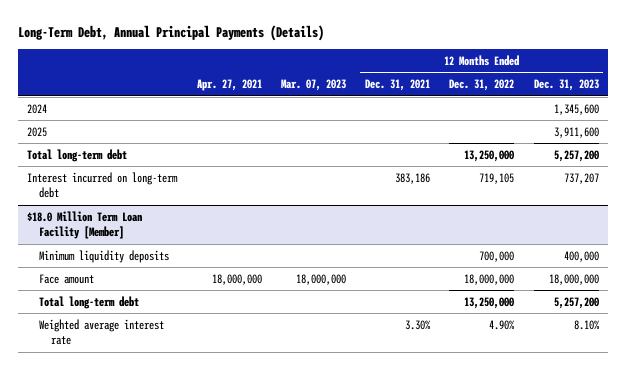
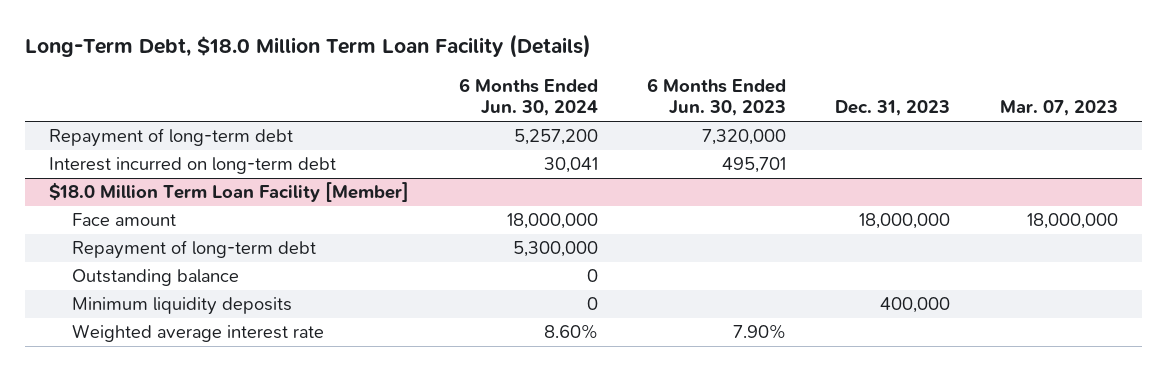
- Long-Term Debt, Annual Principal Payments (Details)
+ Long-Term Debt, $18.0 Million Term Loan Facility (Details)
- | Apr. 27, 2021 | Mar. 07, 2023 | 12 Months Ended Dec. 31, 2021 | 12 Months Ended Dec. 31, 2022 | 12 Months Ended Dec. 31, 2023
+ | 6 Months Ended Jun. 30, 2024 | 6 Months Ended Jun. 30, 2023 | Dec. 31, 2023 | Mar. 07, 2023
- 2024 | | | | | 1,345,600
- 2025 | | | | | 3,911,600
- Total long-term debt | | | | 13,250,000 | 5,257,200
+ Repayment of long-term debt | 5,257,200 | 7,320,000 | |
@ $18.0 Million Term Loan Facility [Member]
- Total long-term debt | | | | 13,250,000 | 5,257,200
+ Repayment of long-term debt | 5,300,000 | | |
+ Outstanding balance | 0 | | |
moved down: Minimum liquidity deposits | 0 | | 400,000 |

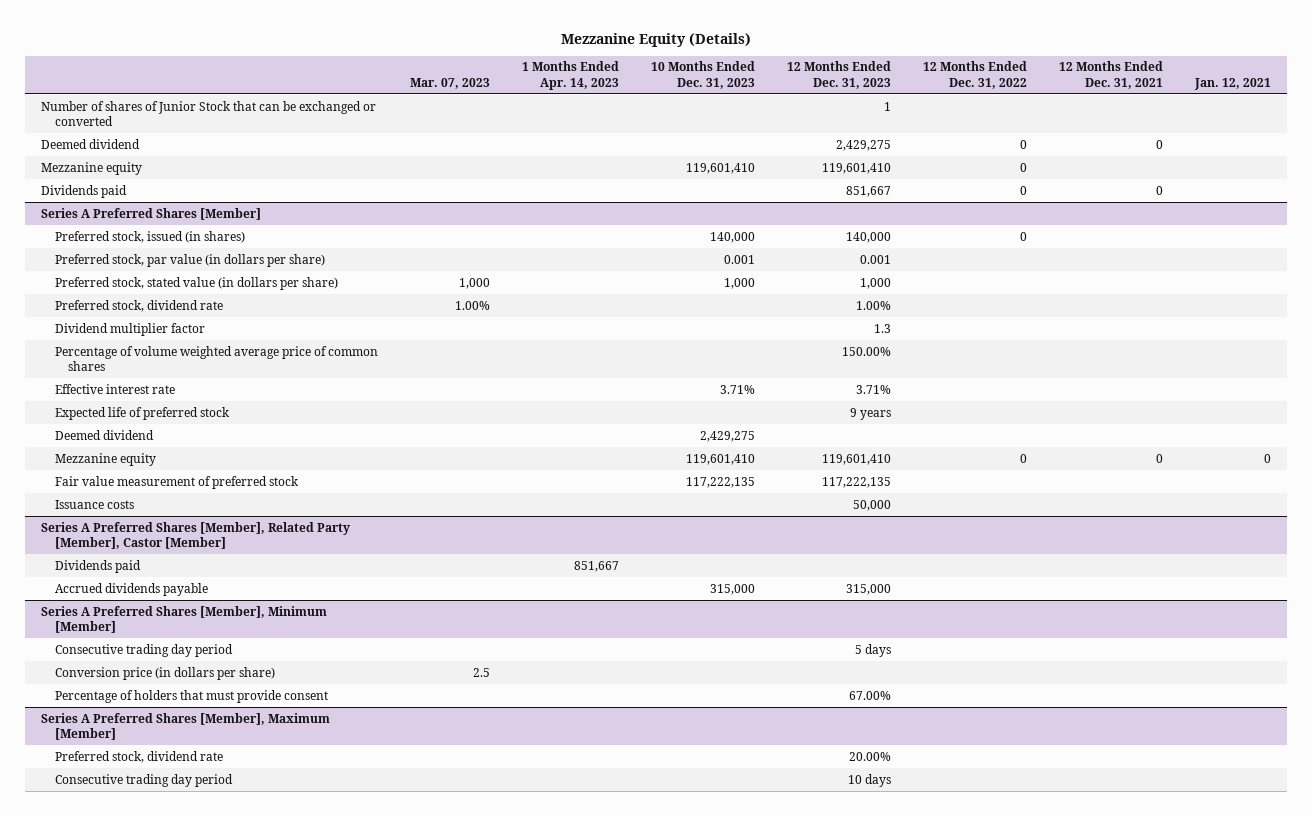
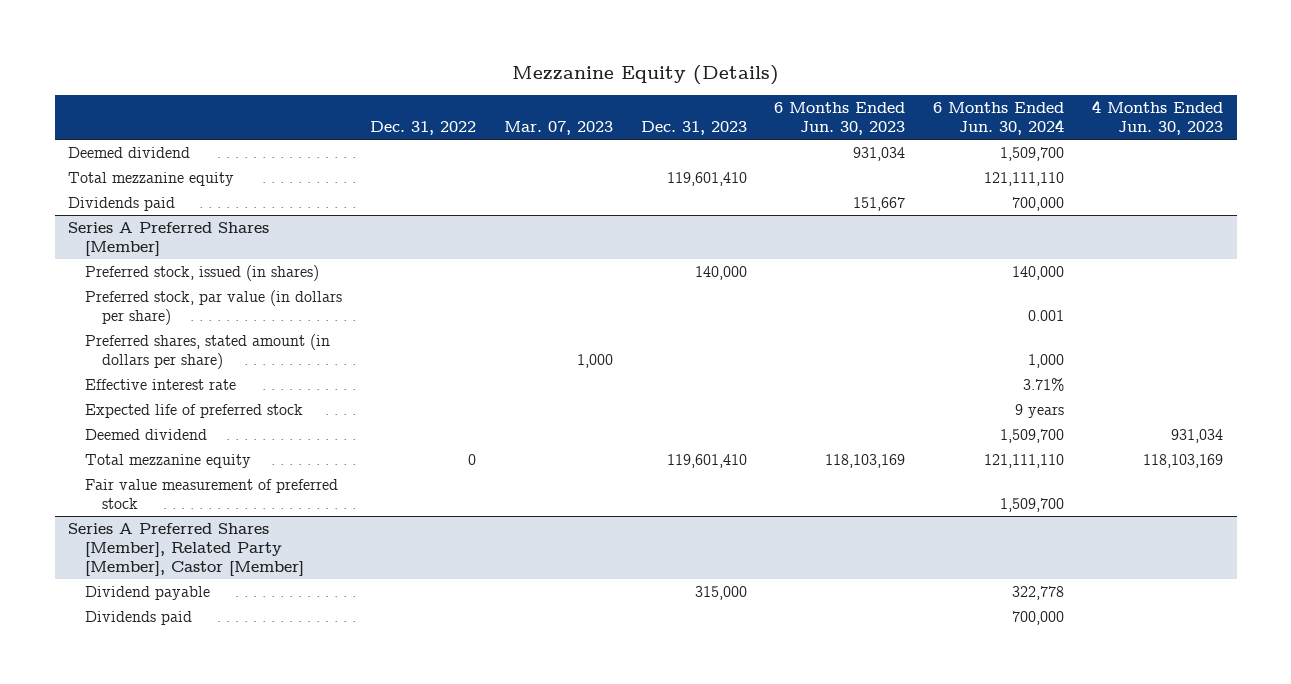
- | Mar. 07, 2023 | 1 Months Ended Apr. 14, 2023 | 10 Months Ended Dec. 31, 2023 | 12 Months Ended Dec. 31, 2023 | 12 Months Ended Dec. 31, 2022 | 12 Months Ended Dec. 31, 2021 | Jan. 12, 2021
+ | Dec. 31, 2022 | Mar. 07, 2023 | Dec. 31, 2023 | 6 Months Ended Jun. 30, 2023 | 6 Months Ended Jun. 30, 2024 | 4 Months Ended Jun. 30, 2023
- Number of shares of Junior Stock that can be exchanged or converted | | | | 1 | | |
- Mezzanine equity | | | 119,601,410 | 119,601,410 | 0 | |
+ Total mezzanine equity | | | 119,601,410 | | 121,111,110 |
@ Series A Preferred Shares [Member]
- Preferred stock, stated value (in dollars per share) | 1,000 | | 1,000 | 1,000 | | |
- Preferred stock, dividend rate | 1.00% | | | 1.00% | | |
- Dividend multiplier factor | | | | 1.3 | | |
- Percentage of volume weighted average price of common shares | | | | 150.00% | | |
+ Preferred shares, stated amount (in dollars per share) | | 1,000 | | | 1,000 |
- Mezzanine equity | | | 119,601,410 | 119,601,410 | 0 | 0 | 0
+ Total mezzanine equity | 0 | | 119,601,410 | 118,103,169 | 121,111,110 | 118,103,169
- Issuance costs | | | | 50,000 | | |
@ Series A Preferred Shares [Member], Related Party [Member], Castor [Member]
+ Dividend payable | | | 315,000 | | 322,778 |
- Accrued dividends payable | | | 315,000 | 315,000 | | |
- Series A Preferred Shares [Member], Minimum [Member]
- Consecutive trading day period | | | | 5 days | | |
- Conversion price (in dollars per share) | 2.5 | | | | | |
- Percentage of holders that must provide consent | | | | 67.00% | | |
- Series A Preferred Shares [Member], Maximum [Member]
- Preferred stock, dividend rate | | | | 20.00% | | |
- Consecutive trading day period | | | | 10 days | | |

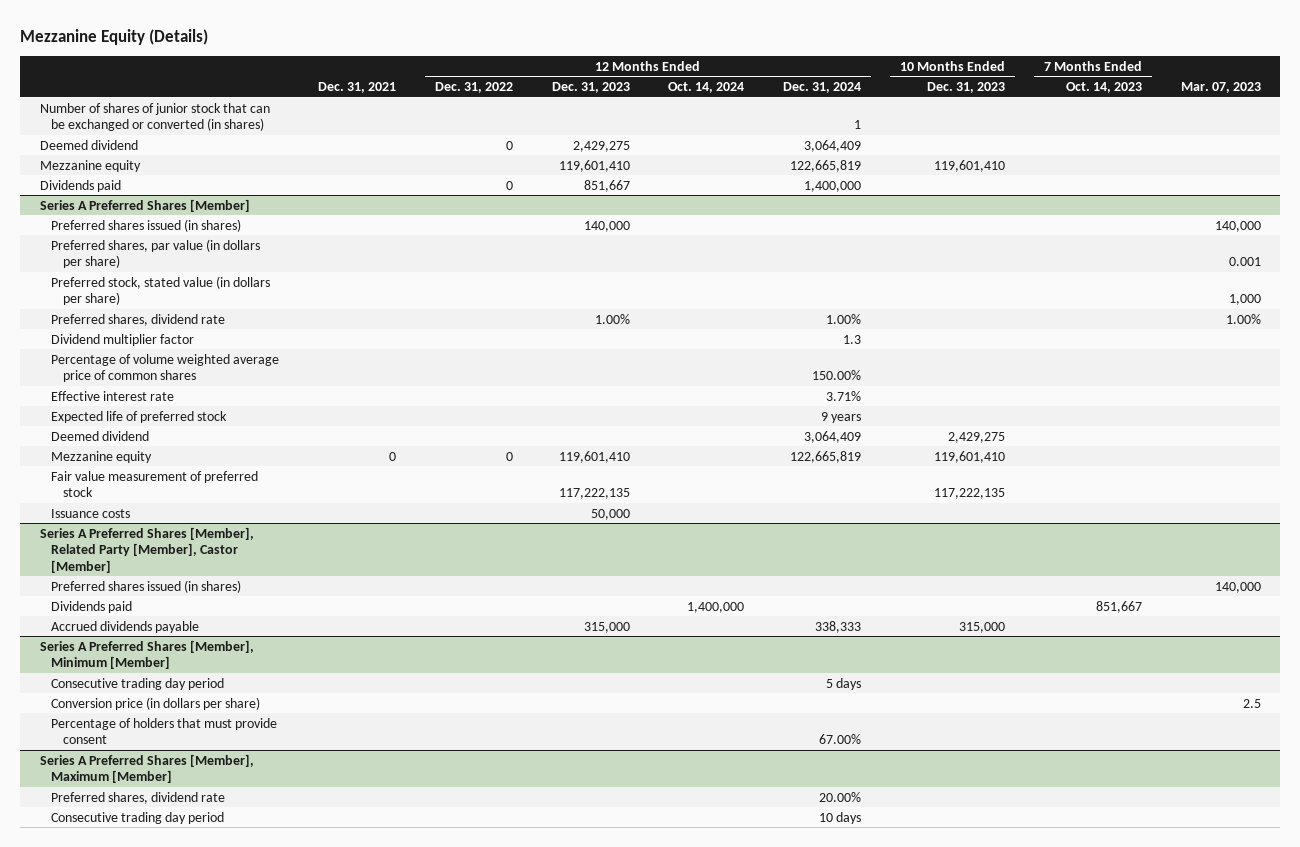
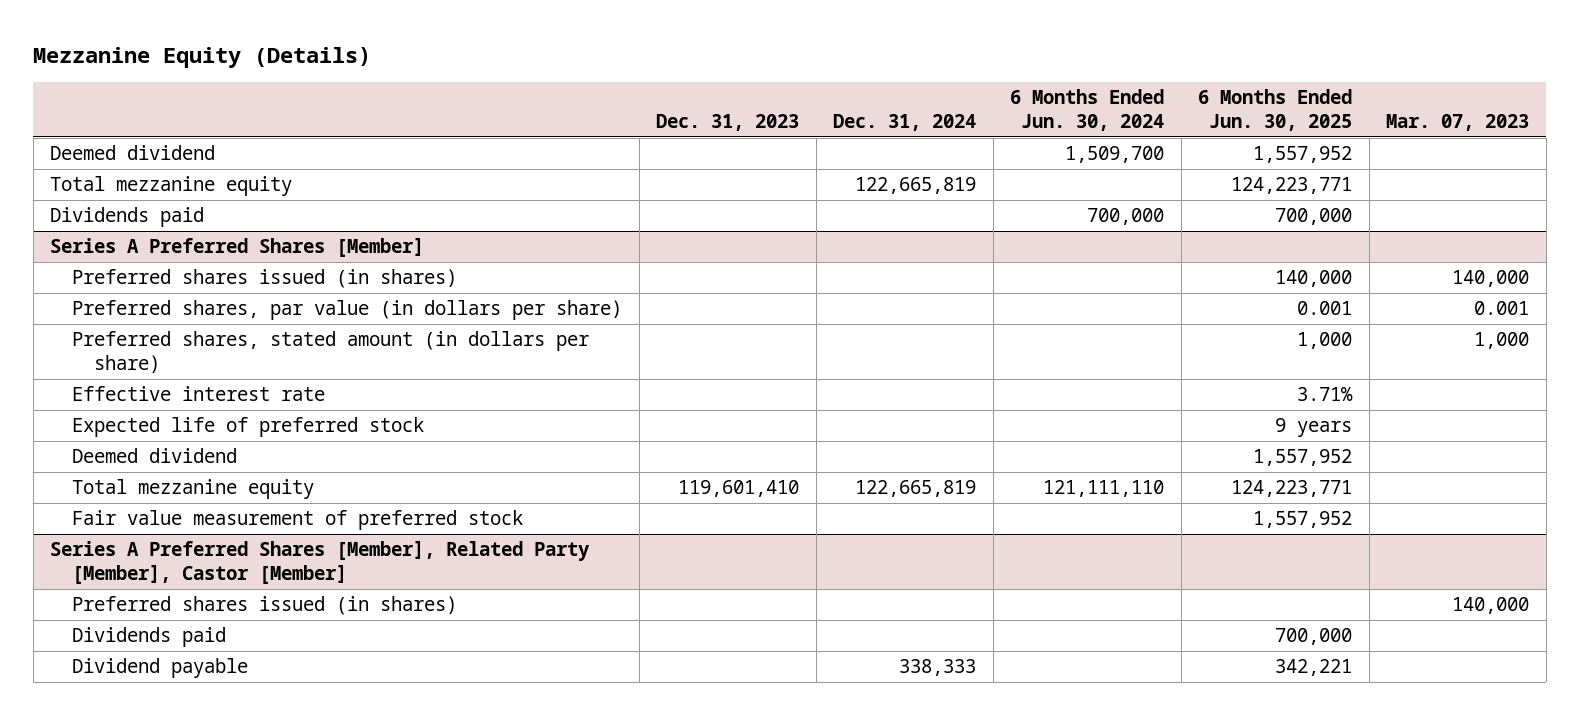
- | Dec. 31, 2021 | 12 Months Ended Dec. 31, 2022 | 12 Months Ended Dec. 31, 2023 | 12 Months Ended Oct. 14, 2024 | 12 Months Ended Dec. 31, 2024 | 10 Months Ended Dec. 31, 2023 | 7 Months Ended Oct. 14, 2023 | Mar. 07, 2023
+ | Dec. 31, 2023 | Dec. 31, 2024 | 6 Months Ended Jun. 30, 2024 | 6 Months Ended Jun. 30, 2025 | Mar. 07, 2023
- Number of shares of junior stock that can be exchanged or converted (in shares) | | | | | 1 | | |
- Mezzanine equity | | | 119,601,410 | | 122,665,819 | 119,601,410 | |
+ Total mezzanine equity | | 122,665,819 | | 124,223,771 |
@ Series A Preferred Shares [Member]
- Preferred stock, stated value (in dollars per share) | | | | | | | | 1,000
- Preferred shares, dividend rate | | | 1.00% | | 1.00% | | | 1.00%
- Dividend multiplier factor | | | | | 1.3 | | |
- Percentage of volume weighted average price of common shares | | | | | 150.00% | | |
+ Preferred shares, stated amount (in dollars per share) | | | | 1,000 | 1,000
- Mezzanine equity | 0 | 0 | 119,601,410 | | 122,665,819 | 119,601,410 | |
+ Total mezzanine equity | 119,601,410 | 122,665,819 | 121,111,110 | 124,223,771 |
- Issuance costs | | | 50,000 | | | | |
@ Series A Preferred Shares [Member], Related Party [Member], Castor [Member]
- Accrued dividends payable | | | 315,000 | | 338,333 | 315,000 | |
- Series A Preferred Shares [Member], Minimum [Member]
- Consecutive trading day period | | | | | 5 days | | |
- Conversion price (in dollars per share) | | | | | | | | 2.5
- Percentage of holders that must provide consent | | | | | 67.00% | | |
- Series A Preferred Shares [Member], Maximum [Member]
- Preferred shares, dividend rate | | | | | 20.00% | | |
- Consecutive trading day period | | | | | 10 days | | |
@ Series A Preferred Shares [Member], Related Party [Member], Castor [Member]
+ Dividend payable | | 338,333 | | 342,221 |

